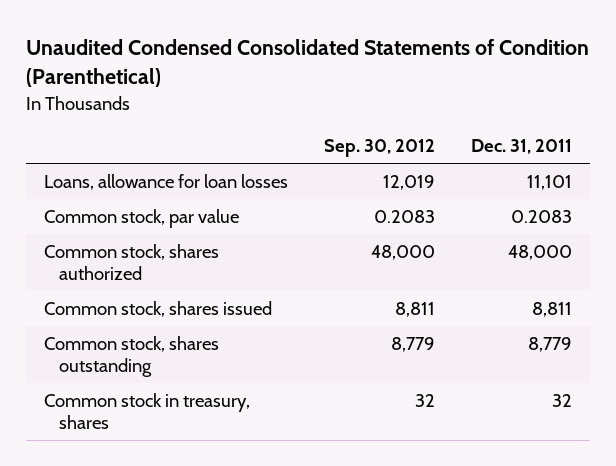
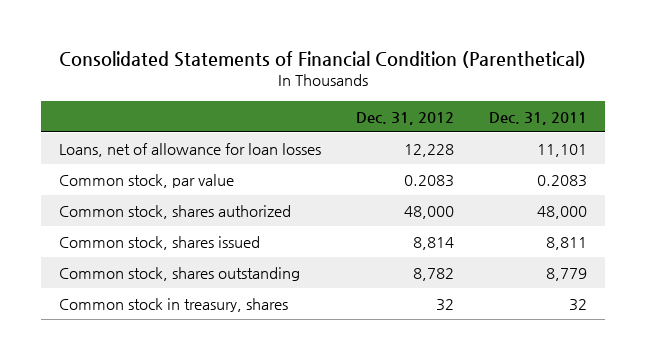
- Unaudited Condensed Consolidated Statements of Condition (Parenthetical)
+ Consolidated Statements of Financial Condition (Parenthetical)
- | Sep. 30, 2012 | Dec. 31, 2011
+ | Dec. 31, 2012 | Dec. 31, 2011
- Loans, allowance for loan losses | 12,019 | 11,101
+ Loans, net of allowance for loan losses | 12,228 | 11,101

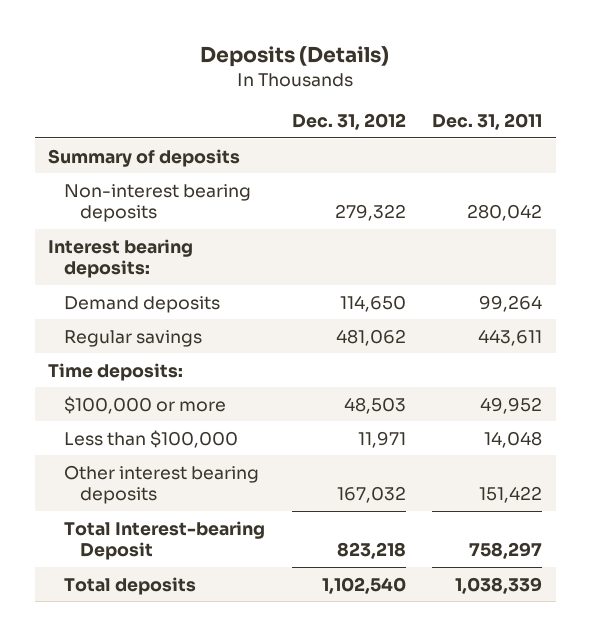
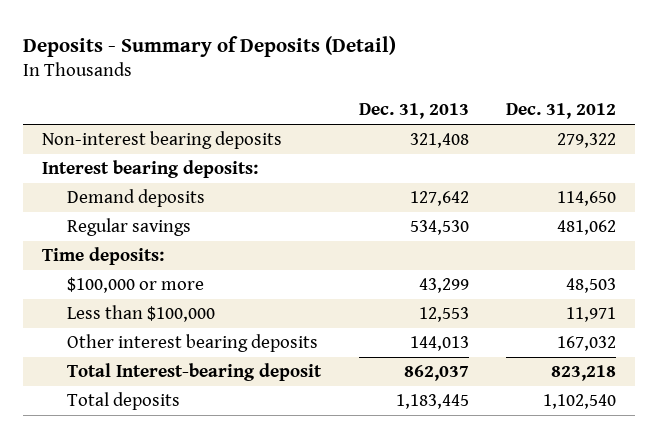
- Deposits (Details)
+ Deposits - Summary of Deposits (Detail)
- | Dec. 31, 2012 | Dec. 31, 2011
+ | Dec. 31, 2013 | Dec. 31, 2012
- Summary of deposits
- Total Interest-bearing Deposit | 823,218 | 758,297
+ Total Interest-bearing deposit | 862,037 | 823,218

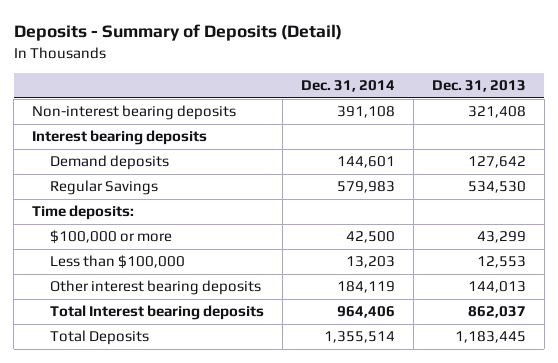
- | Dec. 31, 2013 | Dec. 31, 2012
+ | Dec. 31, 2014 | Dec. 31, 2013
- Interest bearing deposits:
+ Interest bearing deposits
- Regular savings | 534,530 | 481,062
+ Regular Savings | 579,983 | 534,530
- Total Interest-bearing deposit | 862,037 | 823,218
- Total deposits | 1,183,445 | 1,102,540
+ Total Interest bearing deposits | 964,406 | 862,037
+ Total Deposits | 1,355,514 | 1,183,445

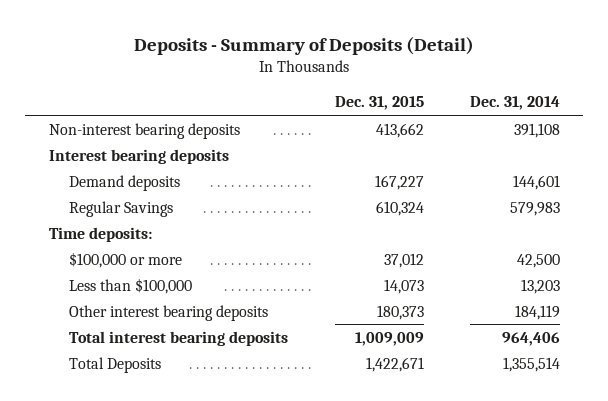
- | Dec. 31, 2014 | Dec. 31, 2013
+ | Dec. 31, 2015 | Dec. 31, 2014
- Total Interest bearing deposits | 964,406 | 862,037
+ Total interest bearing deposits | 1,009,009 | 964,406

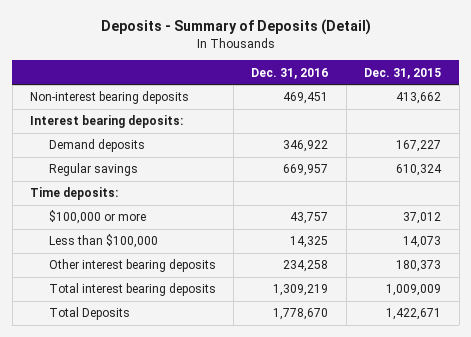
- | Dec. 31, 2015 | Dec. 31, 2014
+ | Dec. 31, 2016 | Dec. 31, 2015
- Interest bearing deposits
+ Interest bearing deposits:
- Regular Savings | 610,324 | 579,983
+ Regular savings | 669,957 | 610,324

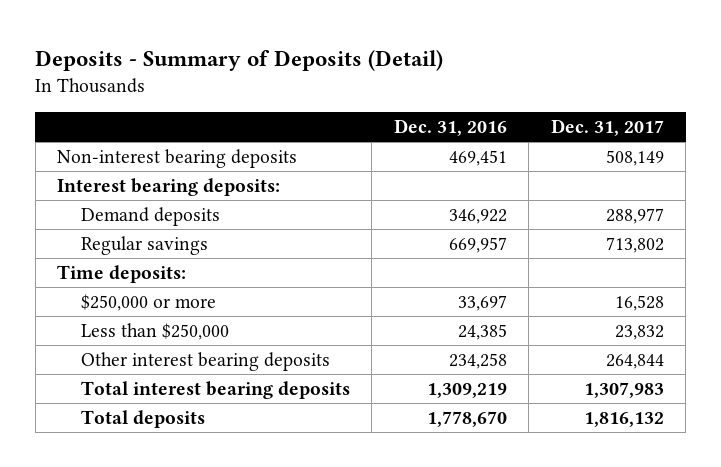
- | Dec. 31, 2016 | Dec. 31, 2015
+ | Dec. 31, 2016 | Dec. 31, 2017
- $100,000 or more | 43,757 | 37,012
- Less than $100,000 | 14,325 | 14,073
+ $250,000 or more | 33,697 | 16,528
+ Less than $250,000 | 24,385 | 23,832
- Total Deposits | 1,778,670 | 1,422,671
+ Total deposits | 1,778,670 | 1,816,132

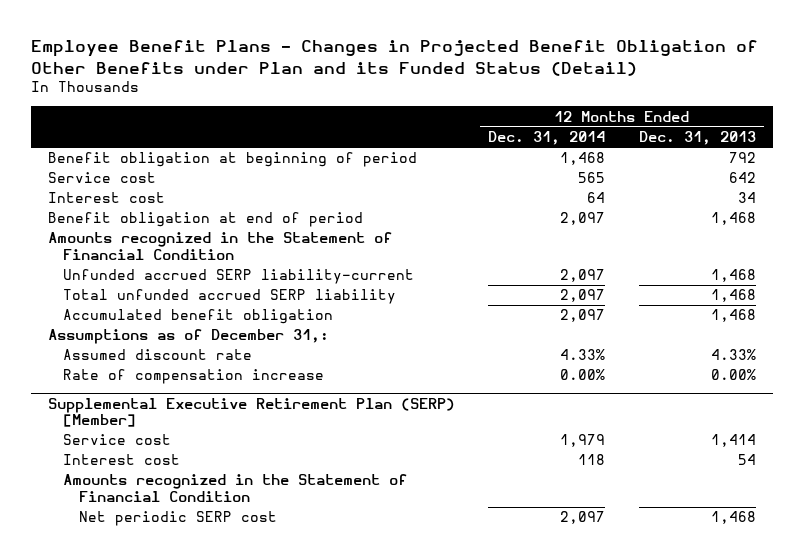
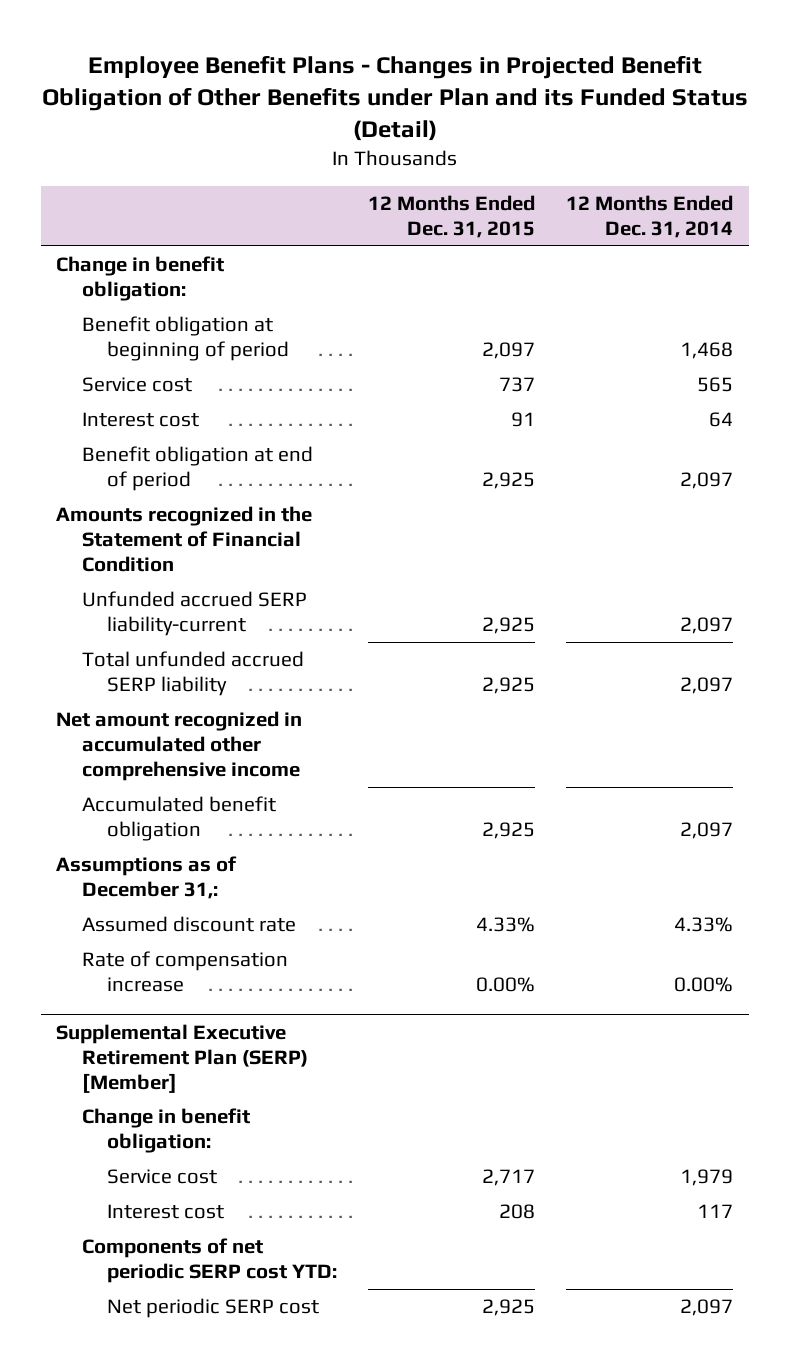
- | 12 Months Ended Dec. 31, 2014 | 12 Months Ended Dec. 31, 2013
+ | 12 Months Ended Dec. 31, 2015 | 12 Months Ended Dec. 31, 2014
+ Change in benefit obligation:
+ Net amount recognized in accumulated other comprehensive income
@ Supplemental Executive Retirement Plan (SERP) [Member]
+ Change in benefit obligation:
- Interest cost | 118 | 54
- Amounts recognized in the Statement of Financial Condition
+ Interest cost | 208 | 117
+ Components of net periodic SERP cost YTD:

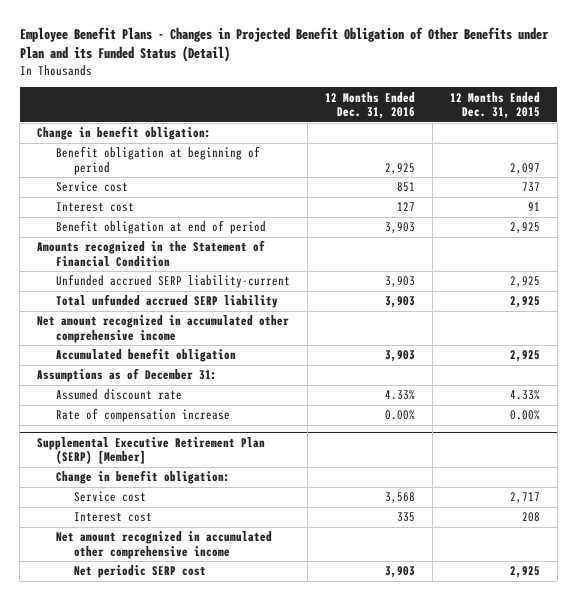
- | 12 Months Ended Dec. 31, 2015 | 12 Months Ended Dec. 31, 2014
+ | 12 Months Ended Dec. 31, 2016 | 12 Months Ended Dec. 31, 2015
- Assumptions as of December 31,:
+ Assumptions as of December 31:
@ Supplemental Executive Retirement Plan (SERP) [Member]
- Components of net periodic SERP cost YTD:
+ Net amount recognized in accumulated other comprehensive income

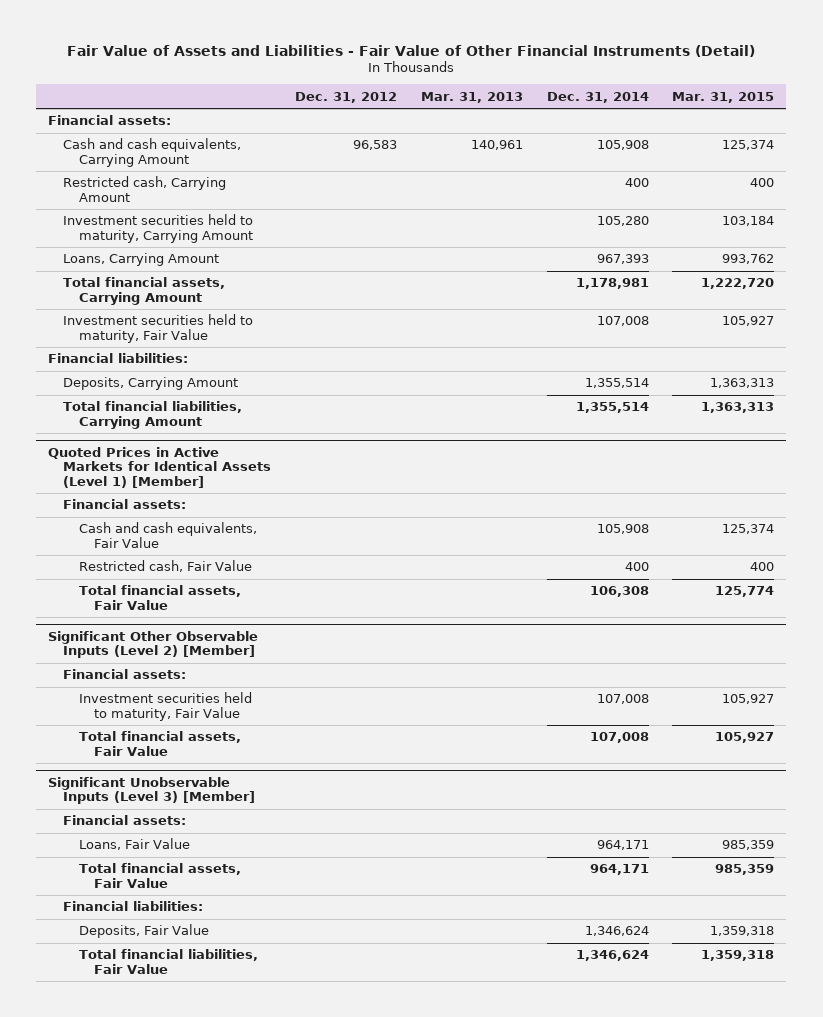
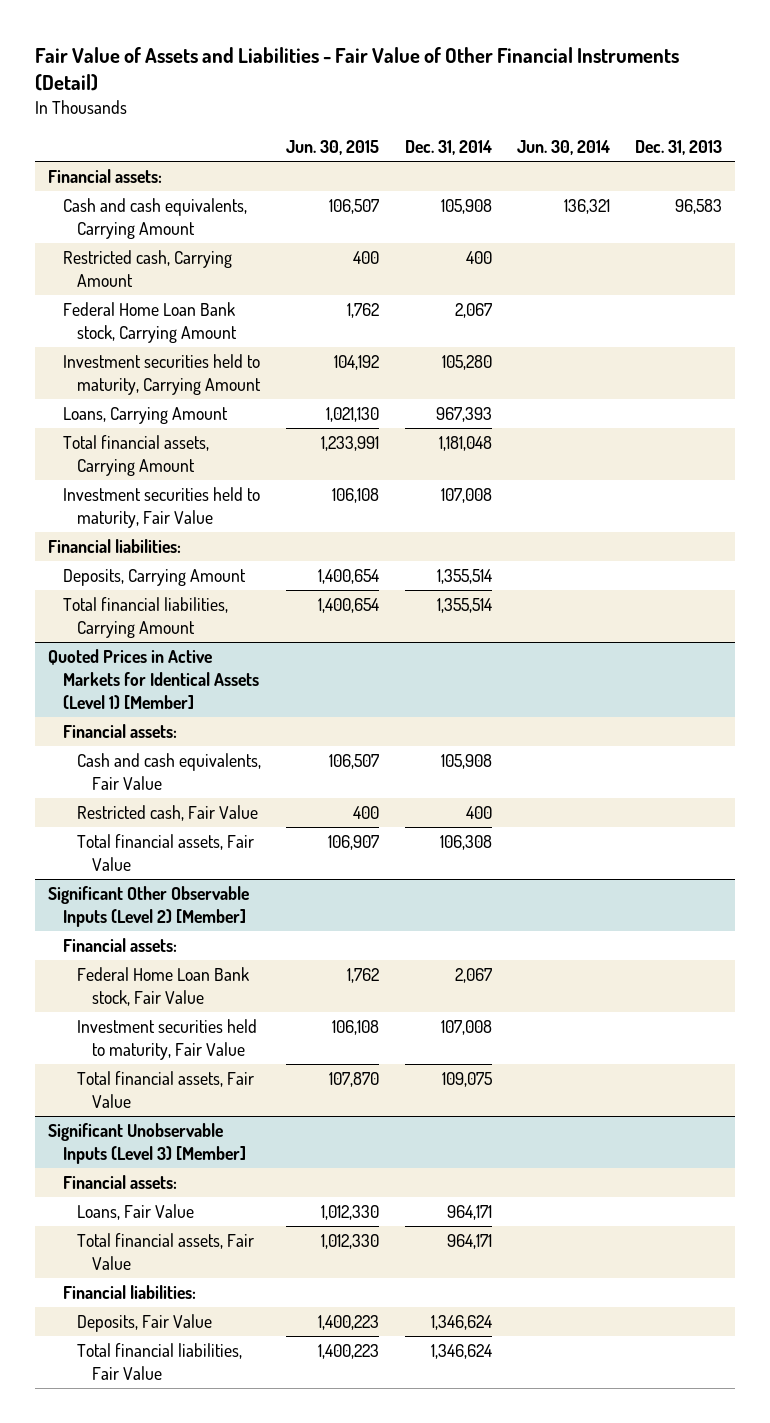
- | Dec. 31, 2012 | Mar. 31, 2013 | Dec. 31, 2014 | Mar. 31, 2015
+ | Jun. 30, 2015 | Dec. 31, 2014 | Jun. 30, 2014 | Dec. 31, 2013
+ Federal Home Loan Bank stock, Carrying Amount | 1,762 | 2,067 | |
- Total financial assets, Carrying Amount | | | 1,178,981 | 1,222,720
+ Total financial assets, Carrying Amount | 1,233,991 | 1,181,048 | |
@ Significant Other Observable Inputs (Level 2) [Member]
+ Federal Home Loan Bank stock, Fair Value | 1,762 | 2,067 | |
- Total financial assets, Fair Value | | | 107,008 | 105,927
+ Total financial assets, Fair Value | 107,870 | 109,075 | |

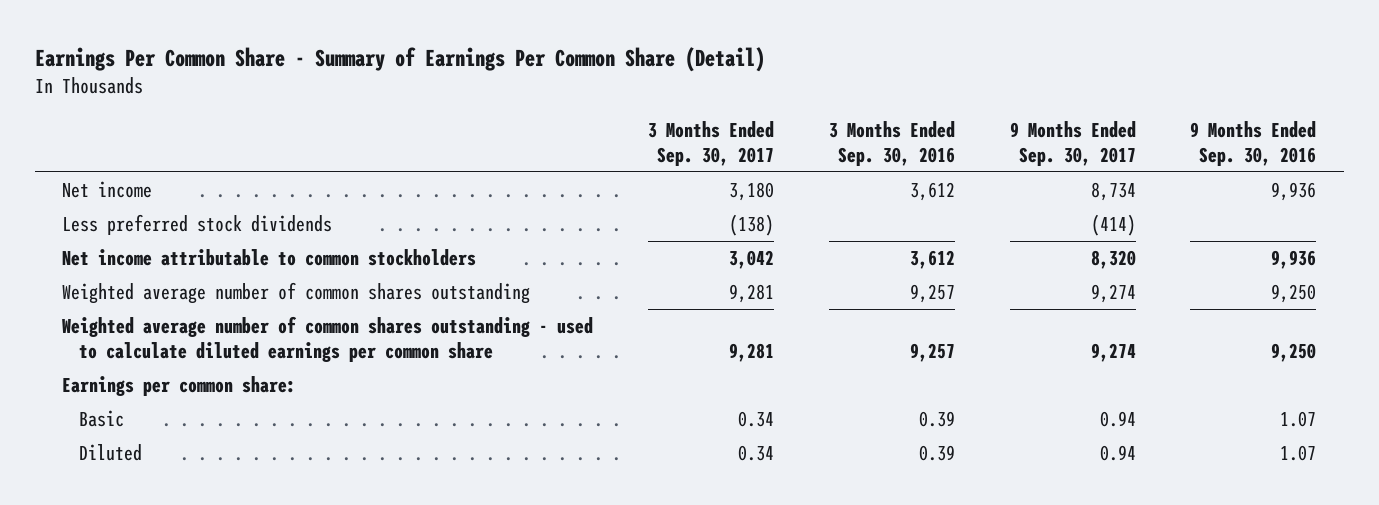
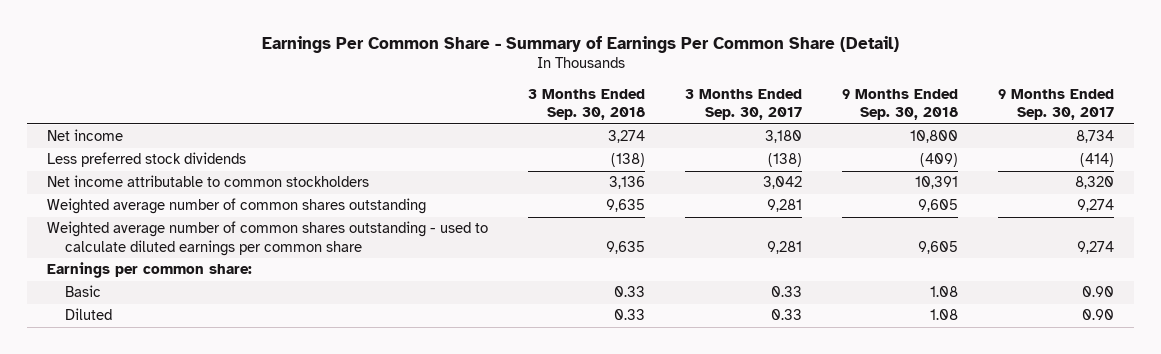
- | 3 Months Ended Sep. 30, 2017 | 3 Months Ended Sep. 30, 2016 | 9 Months Ended Sep. 30, 2017 | 9 Months Ended Sep. 30, 2016
+ | 3 Months Ended Sep. 30, 2018 | 3 Months Ended Sep. 30, 2017 | 9 Months Ended Sep. 30, 2018 | 9 Months Ended Sep. 30, 2017
- Basic | 0.34 | 0.39 | 0.94 | 1.07
- Diluted | 0.34 | 0.39 | 0.94 | 1.07
+ Basic | 0.33 | 0.33 | 1.08 | 0.90
+ Diluted | 0.33 | 0.33 | 1.08 | 0.90

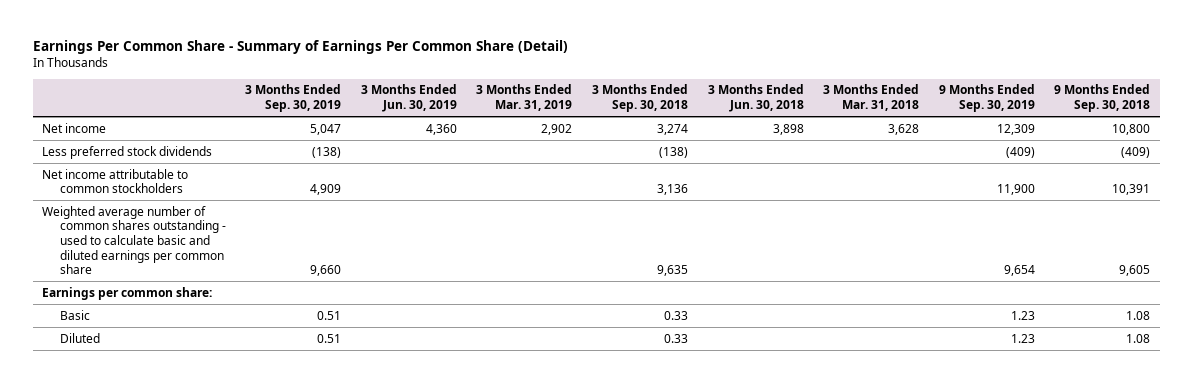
- | 3 Months Ended Sep. 30, 2018 | 3 Months Ended Sep. 30, 2017 | 9 Months Ended Sep. 30, 2018 | 9 Months Ended Sep. 30, 2017
+ | 3 Months Ended Sep. 30, 2019 | 3 Months Ended Jun. 30, 2019 | 3 Months Ended Mar. 31, 2019 | 3 Months Ended Sep. 30, 2018 | 3 Months Ended Jun. 30, 2018 | 3 Months Ended Mar. 31, 2018 | 9 Months Ended Sep. 30, 2019 | 9 Months Ended Sep. 30, 2018
- Weighted average number of common shares outstanding | 9,635 | 9,281 | 9,605 | 9,274
- Weighted average number of common shares outstanding - used to calculate diluted earnings per common share | 9,635 | 9,281 | 9,605 | 9,274
+ Weighted average number of common shares outstanding - used to calculate basic and diluted earnings per common share | 9,660 | | | 9,635 | | | 9,654 | 9,605

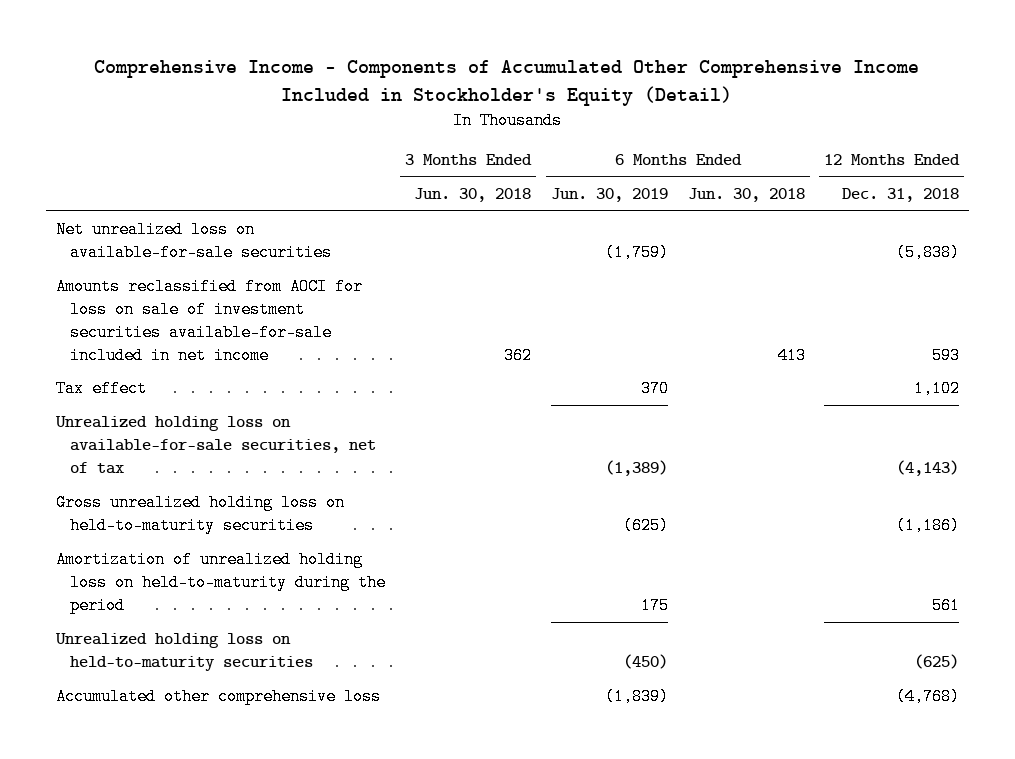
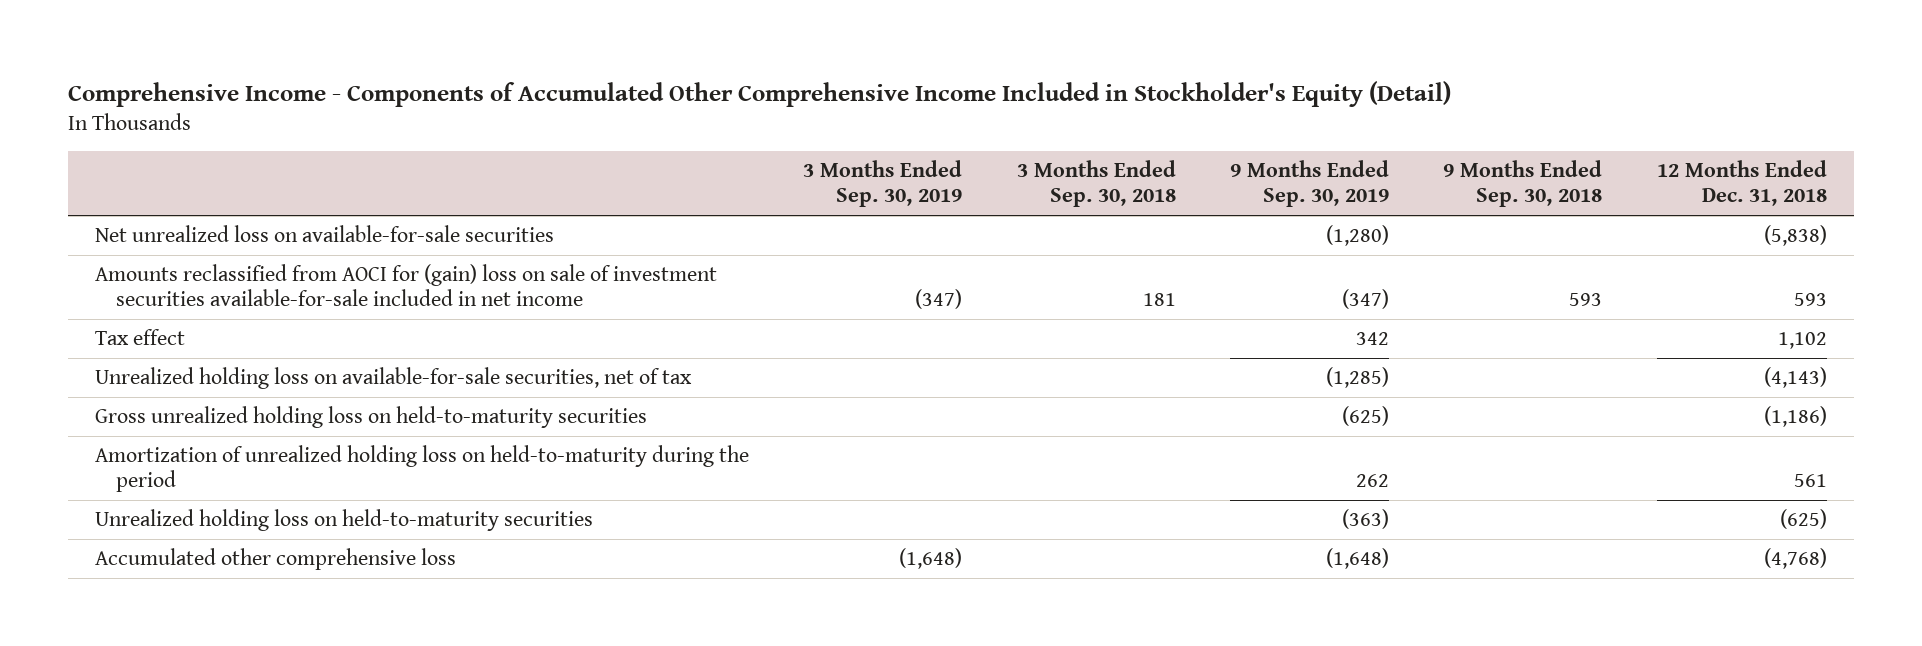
- | 3 Months Ended Jun. 30, 2018 | 6 Months Ended Jun. 30, 2019 | 6 Months Ended Jun. 30, 2018 | 12 Months Ended Dec. 31, 2018
+ | 3 Months Ended Sep. 30, 2019 | 3 Months Ended Sep. 30, 2018 | 9 Months Ended Sep. 30, 2019 | 9 Months Ended Sep. 30, 2018 | 12 Months Ended Dec. 31, 2018
- Amounts reclassified from AOCI for loss on sale of investment securities available-for-sale included in net income | 362 | | 413 | 593
+ Amounts reclassified from AOCI for (gain) loss on sale of investment securities available-for-sale included in net income | (347) | 181 | (347) | 593 | 593

